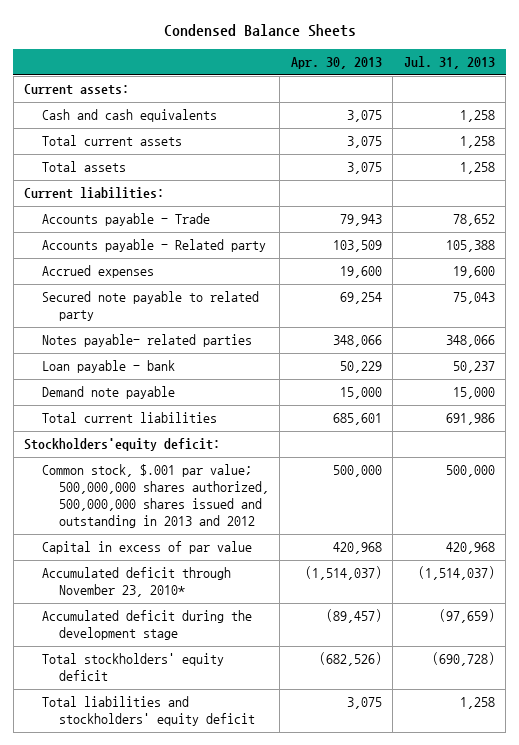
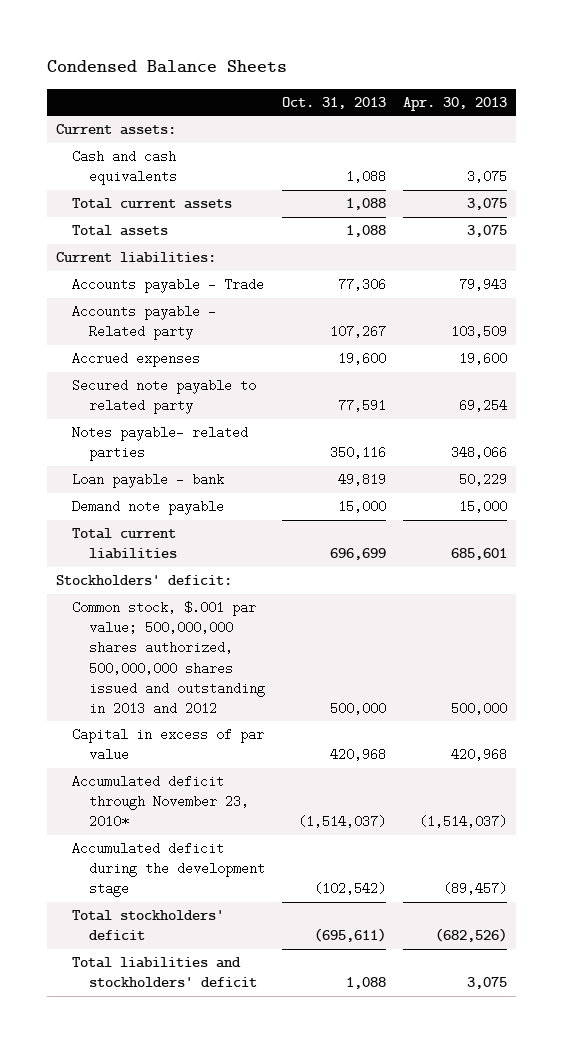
- | Apr. 30, 2013 | Jul. 31, 2013
+ | Oct. 31, 2013 | Apr. 30, 2013
- Stockholders'equity deficit:
+ Stockholders' deficit:
- Total stockholders' equity deficit | (682,526) | (690,728)
- Total liabilities and stockholders' equity deficit | 3,075 | 1,258
+ Total stockholders' deficit | (695,611) | (682,526)
+ Total liabilities and stockholders' deficit | 1,088 | 3,075

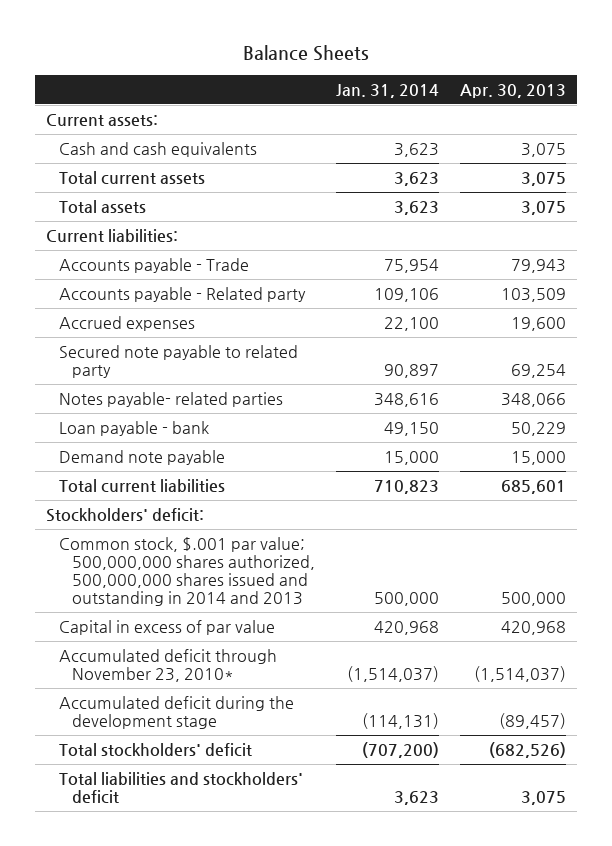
- Condensed Balance Sheets
+ Balance Sheets
- | Oct. 31, 2013 | Apr. 30, 2013
+ | Jan. 31, 2014 | Apr. 30, 2013
- Common stock, $.001 par value; 500,000,000 shares authorized, 500,000,000 shares issued and outstanding in 2013 and 2012 | 500,000 | 500,000
+ Common stock, $.001 par value; 500,000,000 shares authorized, 500,000,000 shares issued and outstanding in 2014 and 2013 | 500,000 | 500,000

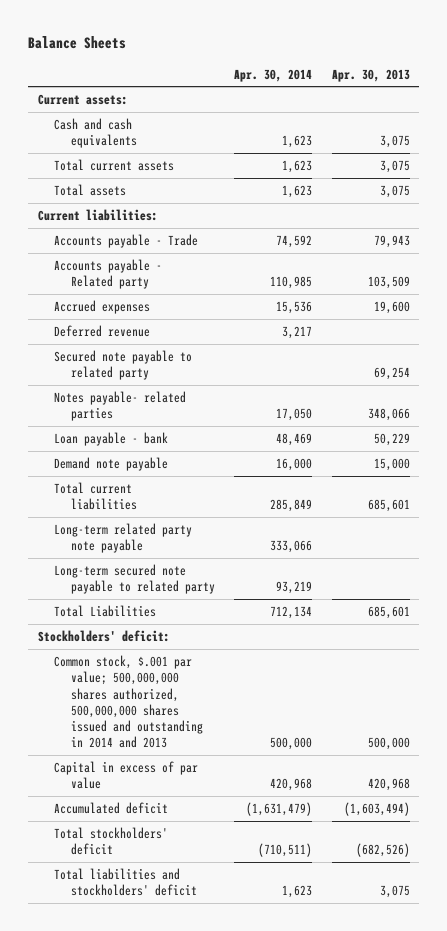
- | Jan. 31, 2014 | Apr. 30, 2013
+ | Apr. 30, 2014 | Apr. 30, 2013
+ Deferred revenue | 3,217 |
+ Long-term related party note payable | 333,066 |
+ Long-term secured note payable to related party | 93,219 |
+ Total Liabilities | 712,134 | 685,601
- Accumulated deficit through November 23, 2010* | (1,514,037) | (1,514,037)
- Accumulated deficit during the development stage | (114,131) | (89,457)
+ Accumulated deficit | (1,631,479) | (1,603,494)

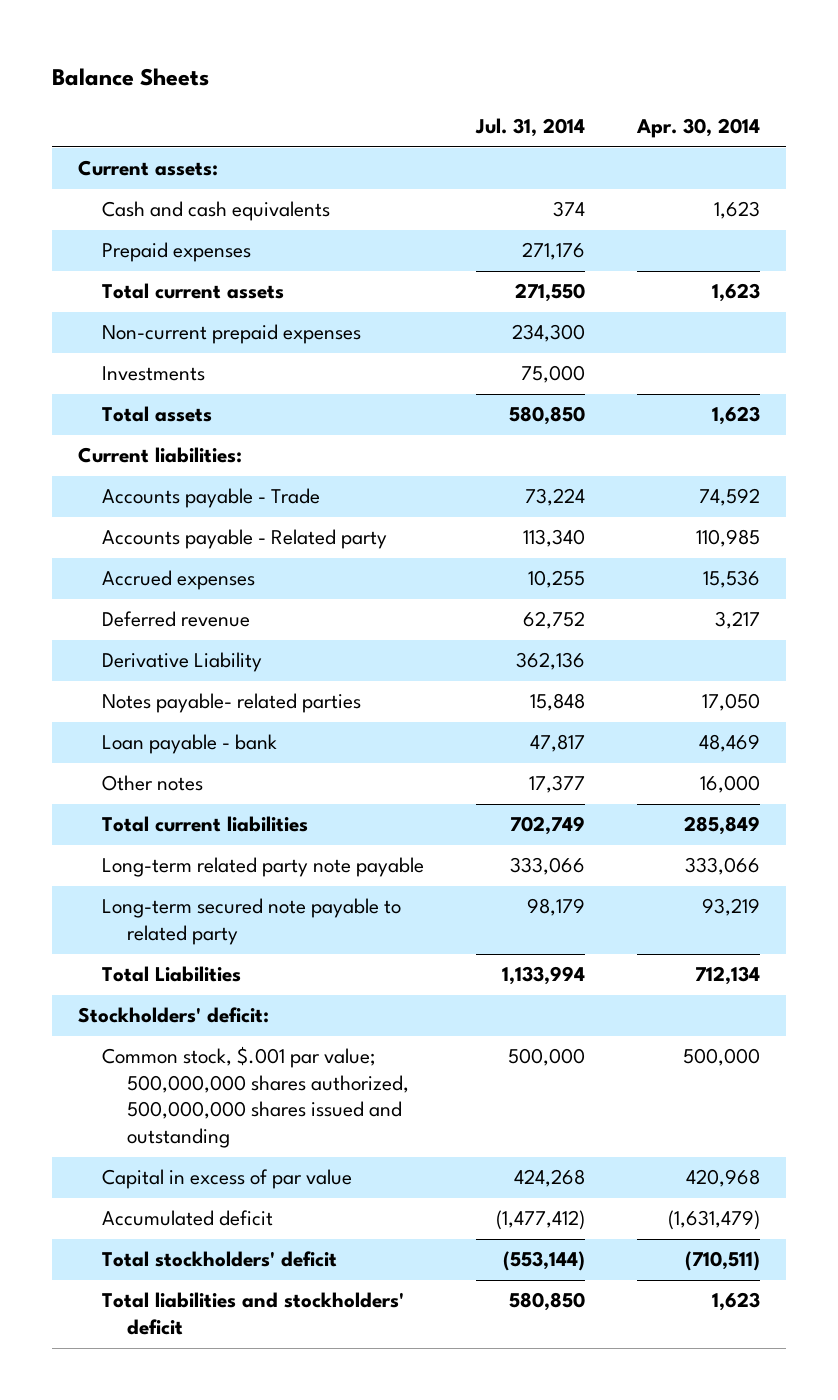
- | Apr. 30, 2014 | Apr. 30, 2013
+ | Jul. 31, 2014 | Apr. 30, 2014
+ Prepaid expenses | 271,176 |
+ Non-current prepaid expenses | 234,300 |
+ Investments | 75,000 |
- Secured note payable to related party | | 69,254
+ Derivative Liability | 362,136 |
- Demand note payable | 16,000 | 15,000
+ Other notes | 17,377 | 16,000
- Common stock, $.001 par value; 500,000,000 shares authorized, 500,000,000 shares issued and outstanding in 2014 and 2013 | 500,000 | 500,000
+ Common stock, $.001 par value; 500,000,000 shares authorized, 500,000,000 shares issued and outstanding | 500,000 | 500,000

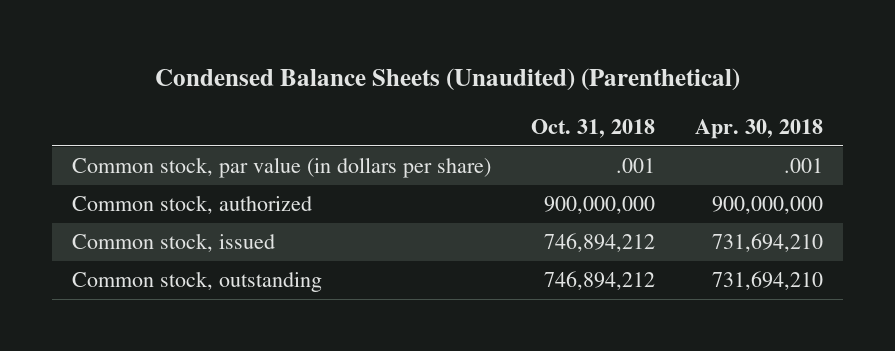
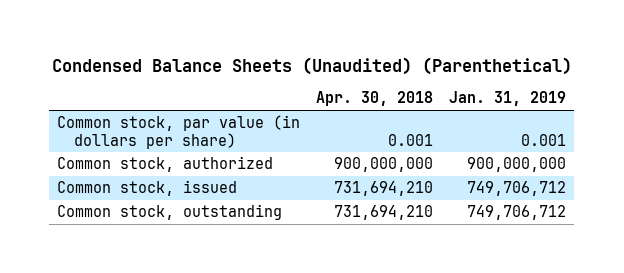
- | Oct. 31, 2018 | Apr. 30, 2018
+ | Apr. 30, 2018 | Jan. 31, 2019
- Common stock, par value (in dollars per share) | .001 | .001
+ Common stock, par value (in dollars per share) | 0.001 | 0.001

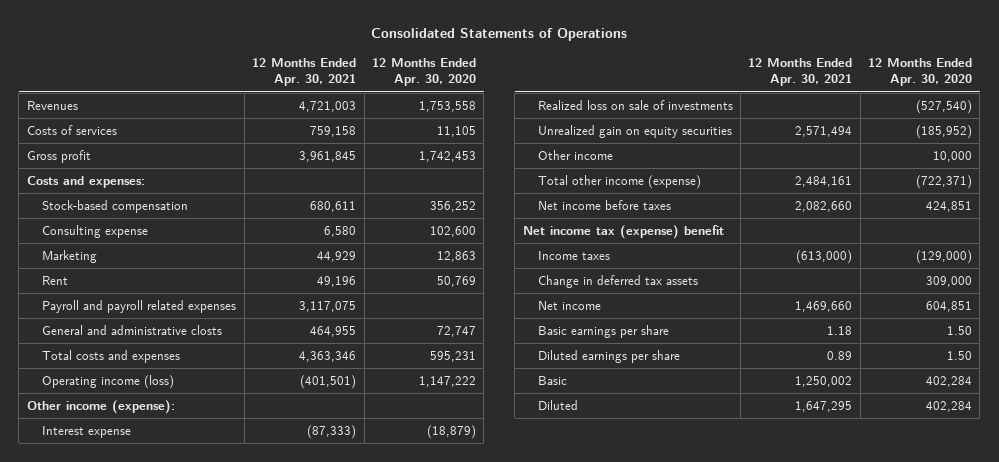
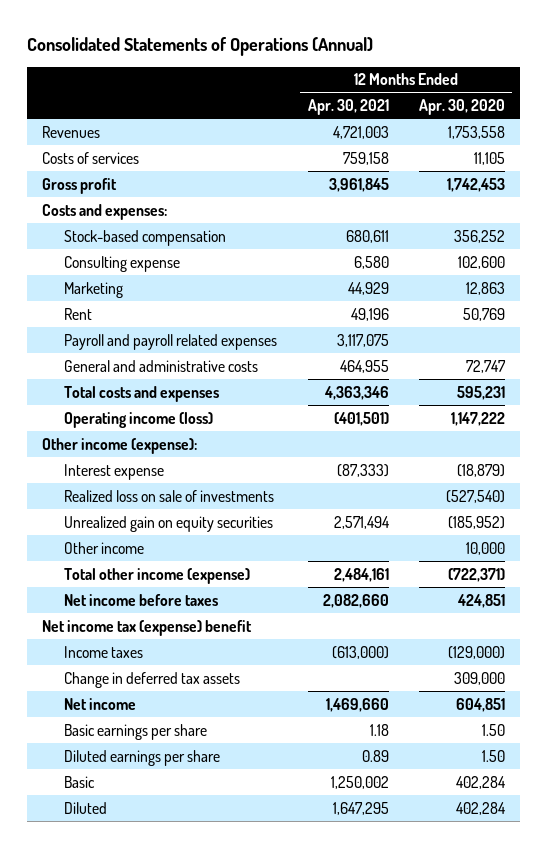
- Consolidated Statements of Operations
+ Consolidated Statements of Operations (Annual)
- General and administrative closts | 464,955 | 72,747
+ General and administrative costs | 464,955 | 72,747

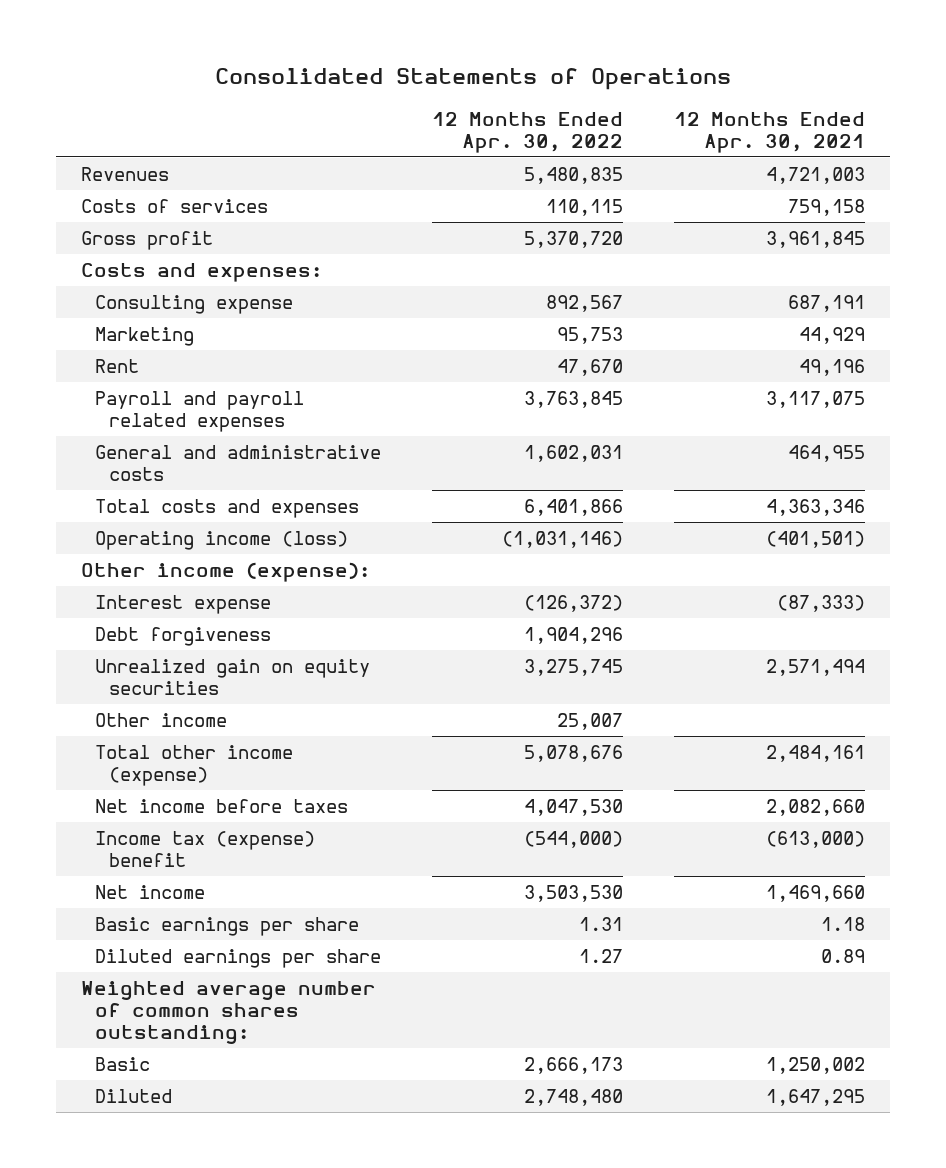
- Consolidated Statements of Operations (Annual)
+ Consolidated Statements of Operations
- | 12 Months Ended Apr. 30, 2021 | 12 Months Ended Apr. 30, 2020
+ | 12 Months Ended Apr. 30, 2022 | 12 Months Ended Apr. 30, 2021
- Stock-based compensation | 680,611 | 356,252
- Consulting expense | 6,580 | 102,600
+ Consulting expense | 892,567 | 687,191
- Realized loss on sale of investments | | (527,540)
+ Debt forgiveness | 1,904,296 |
- Net income tax (expense) benefit
- Income taxes | (613,000) | (129,000)
- Change in deferred tax assets | | 309,000
+ Income tax (expense) benefit | (544,000) | (613,000)
+ Weighted average number of common shares outstanding:

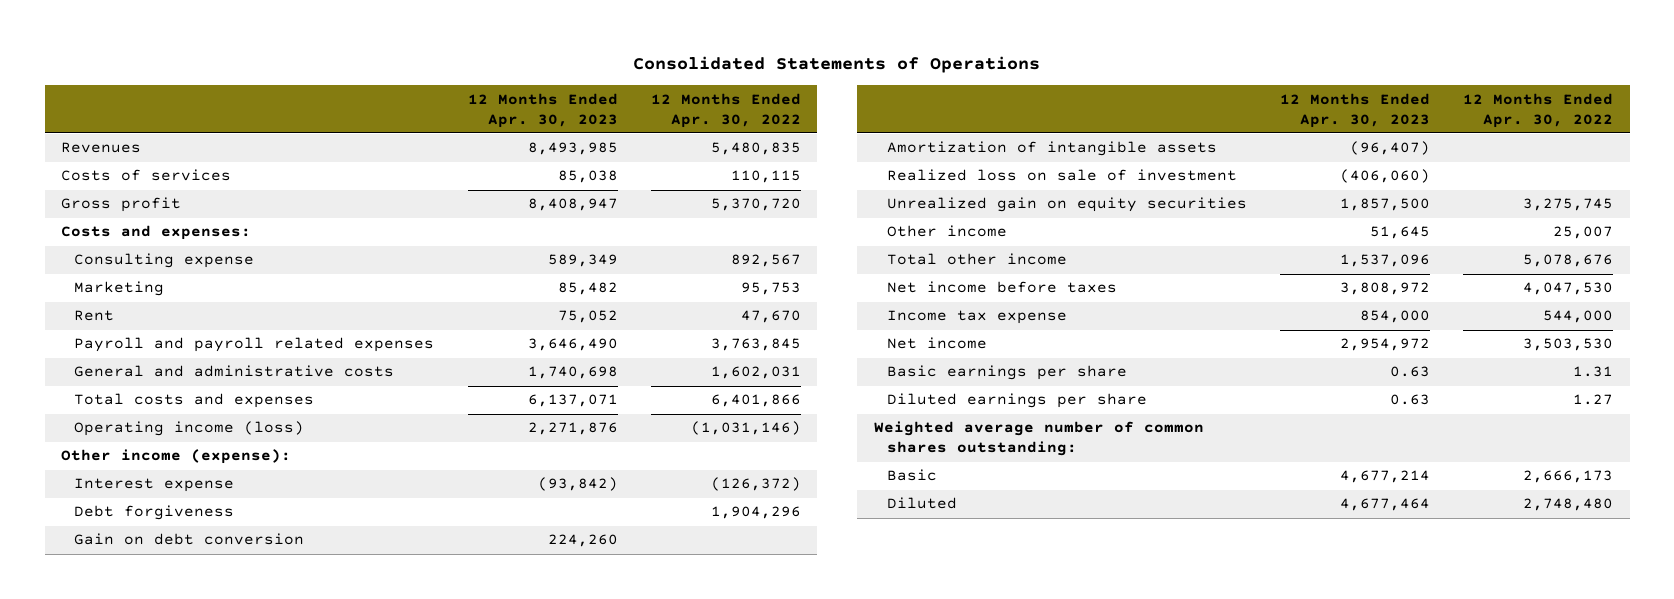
- | 12 Months Ended Apr. 30, 2022 | 12 Months Ended Apr. 30, 2021
+ | 12 Months Ended Apr. 30, 2023 | 12 Months Ended Apr. 30, 2022
+ Gain on debt conversion | 224,260 |
+ Amortization of intangible assets | (96,407) |
+ Realized loss on sale of investment | (406,060) |
- Total other income (expense) | 5,078,676 | 2,484,161
+ Total other income | 1,537,096 | 5,078,676
- Income tax (expense) benefit | (544,000) | (613,000)
+ Income tax expense | 854,000 | 544,000

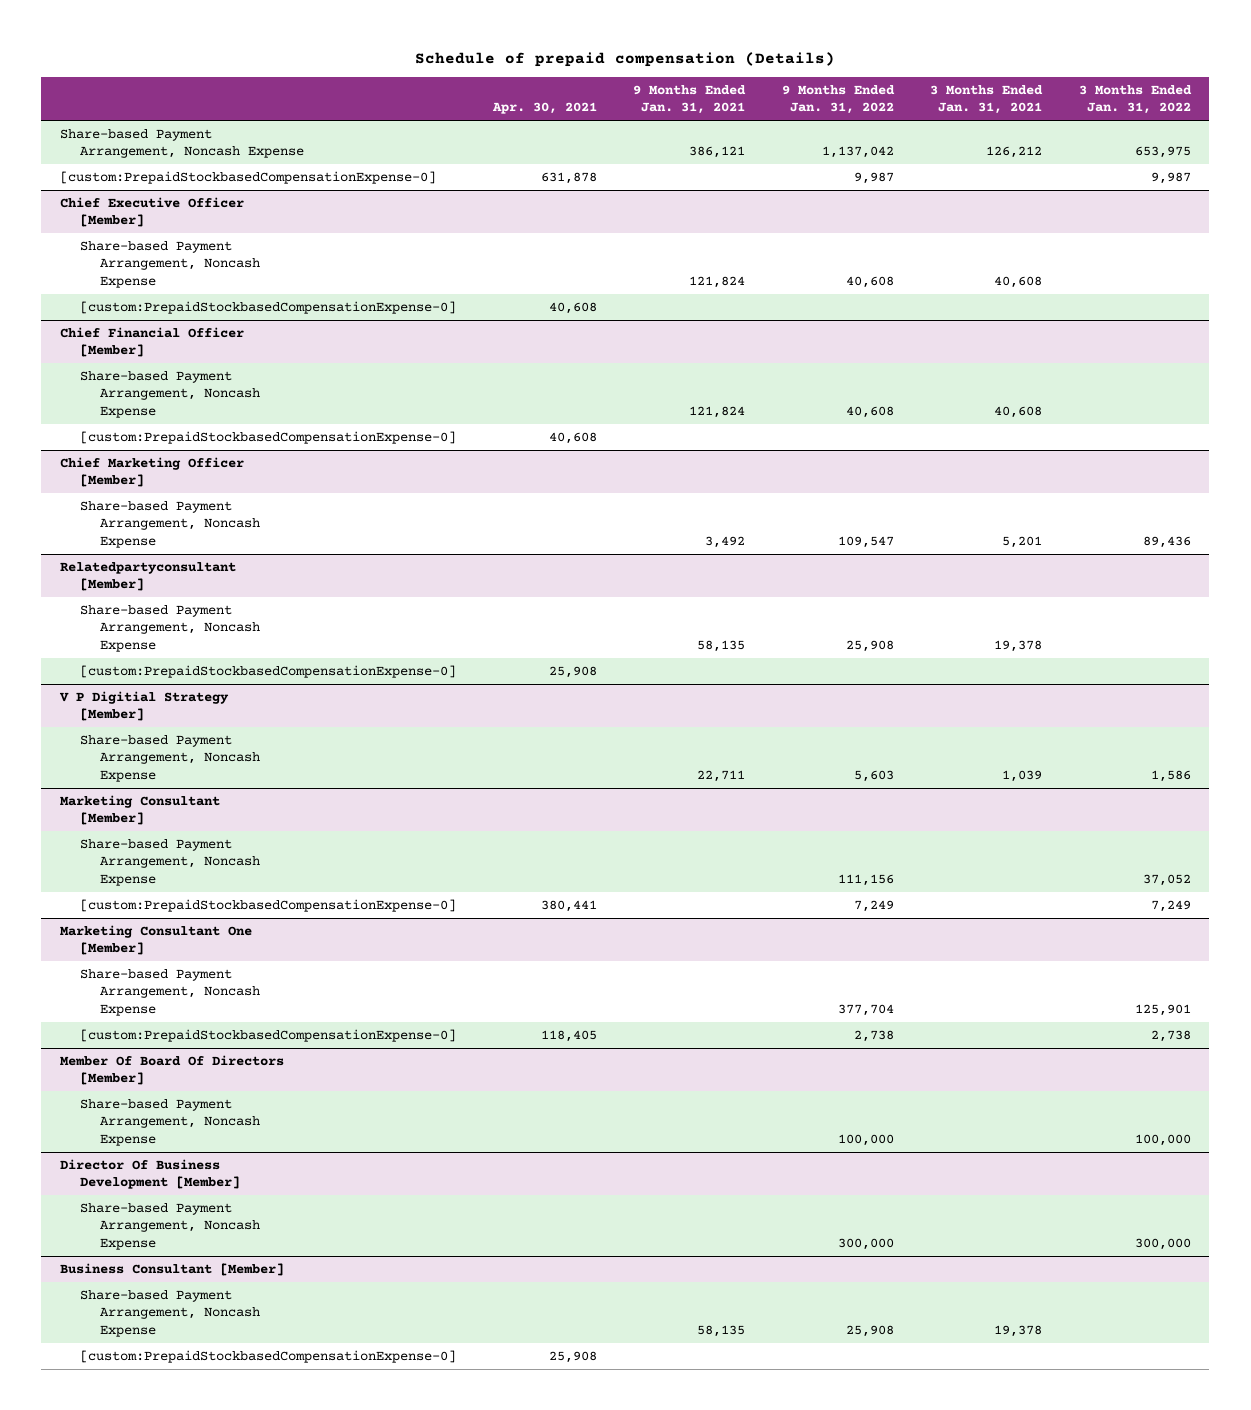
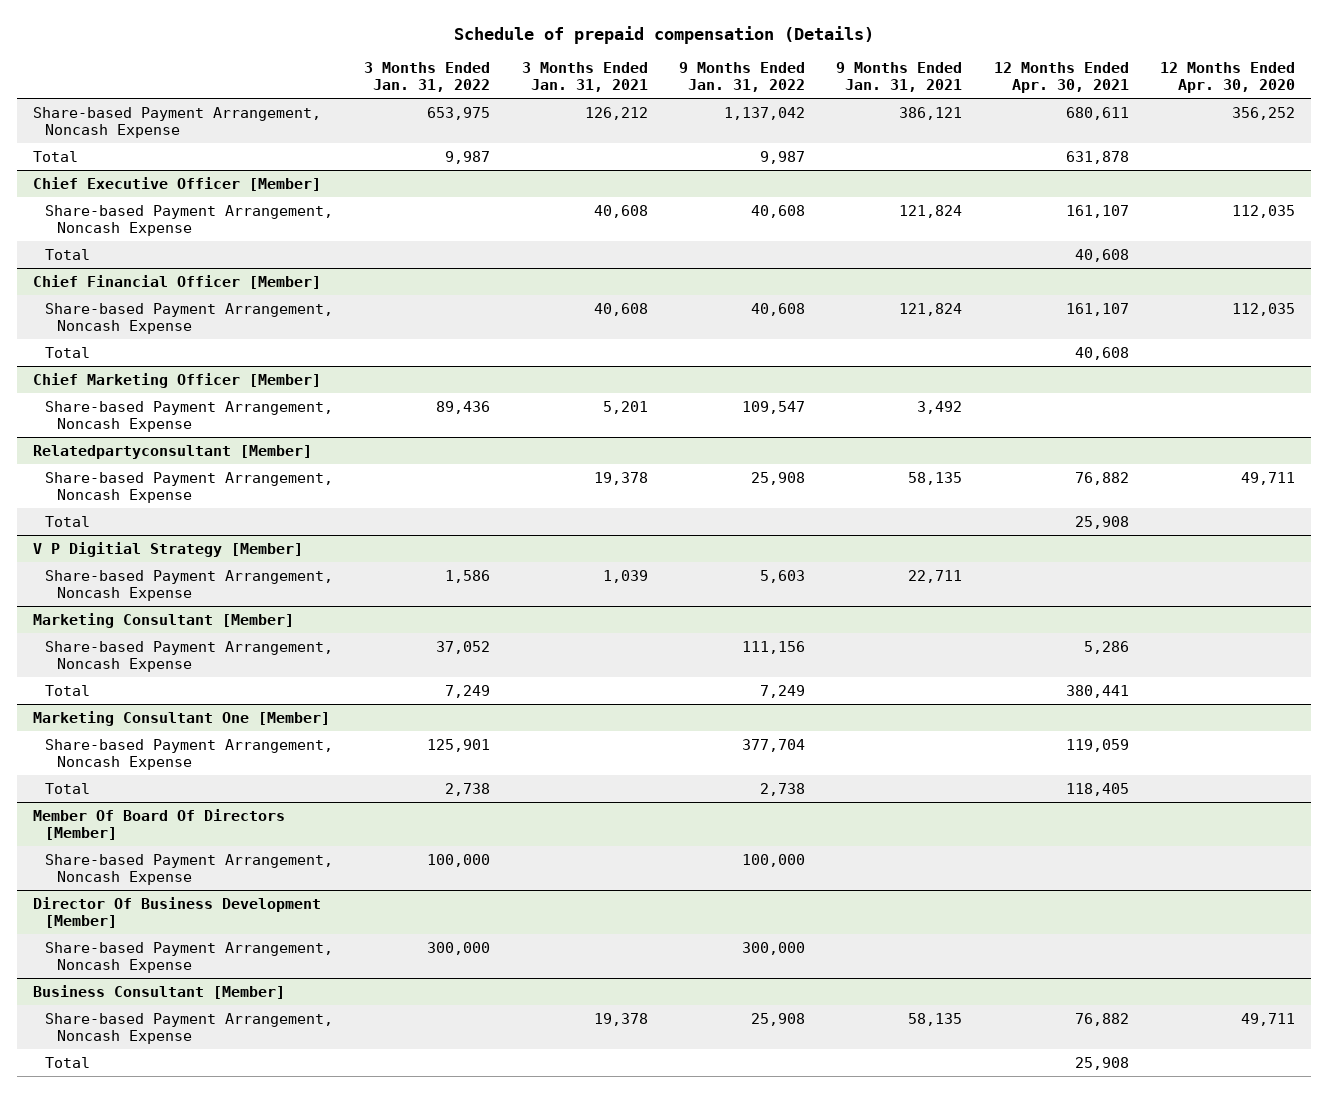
- | Apr. 30, 2021 | 9 Months Ended Jan. 31, 2021 | 9 Months Ended Jan. 31, 2022 | 3 Months Ended Jan. 31, 2021 | 3 Months Ended Jan. 31, 2022
+ | 3 Months Ended Jan. 31, 2022 | 3 Months Ended Jan. 31, 2021 | 9 Months Ended Jan. 31, 2022 | 9 Months Ended Jan. 31, 2021 | 12 Months Ended Apr. 30, 2021 | 12 Months Ended Apr. 30, 2020
- [custom:PrepaidStockbasedCompensationExpense-0] | 631,878 | | 9,987 | | 9,987
+ Total | 9,987 | | 9,987 | | 631,878 |
@ Chief Executive Officer [Member]
- [custom:PrepaidStockbasedCompensationExpense-0] | 40,608 | | | |
+ Total | | | | | 40,608 |
@ Chief Financial Officer [Member]
- [custom:PrepaidStockbasedCompensationExpense-0] | 40,608 | | | |
+ Total | | | | | 40,608 |
@ Relatedpartyconsultant [Member]
- [custom:PrepaidStockbasedCompensationExpense-0] | 25,908 | | | |
+ Total | | | | | 25,908 |
@ Marketing Consultant [Member]
- [custom:PrepaidStockbasedCompensationExpense-0] | 380,441 | | 7,249 | | 7,249
+ Total | 7,249 | | 7,249 | | 380,441 |
@ Marketing Consultant One [Member]
- [custom:PrepaidStockbasedCompensationExpense-0] | 118,405 | | 2,738 | | 2,738
+ Total | 2,738 | | 2,738 | | 118,405 |
@ Business Consultant [Member]
- [custom:PrepaidStockbasedCompensationExpense-0] | 25,908 | | | |
+ Total | | | | | 25,908 |

